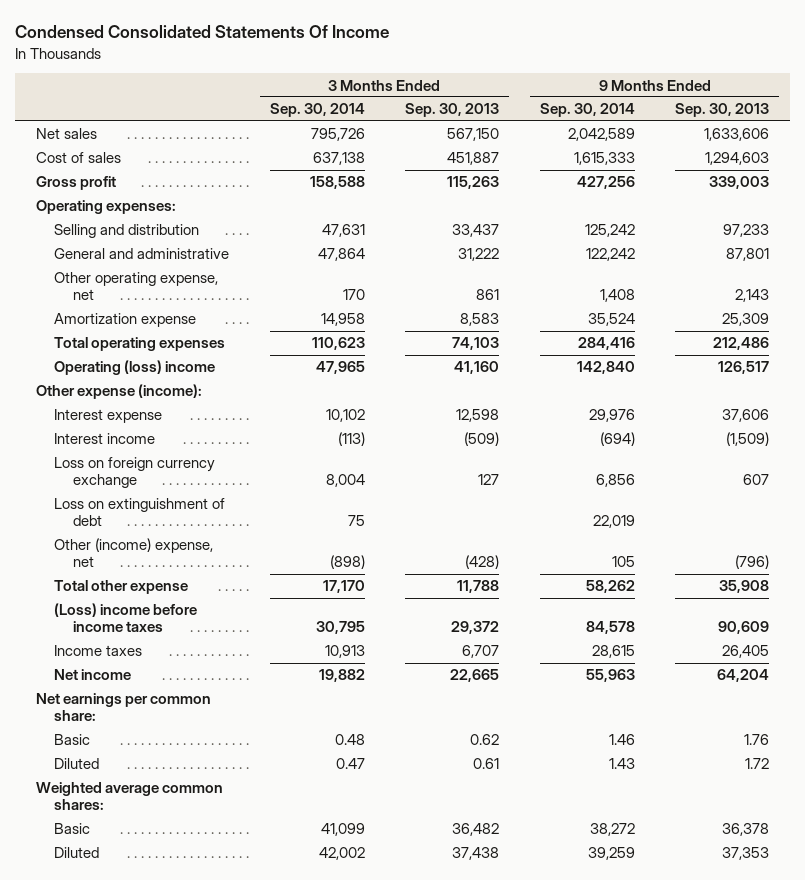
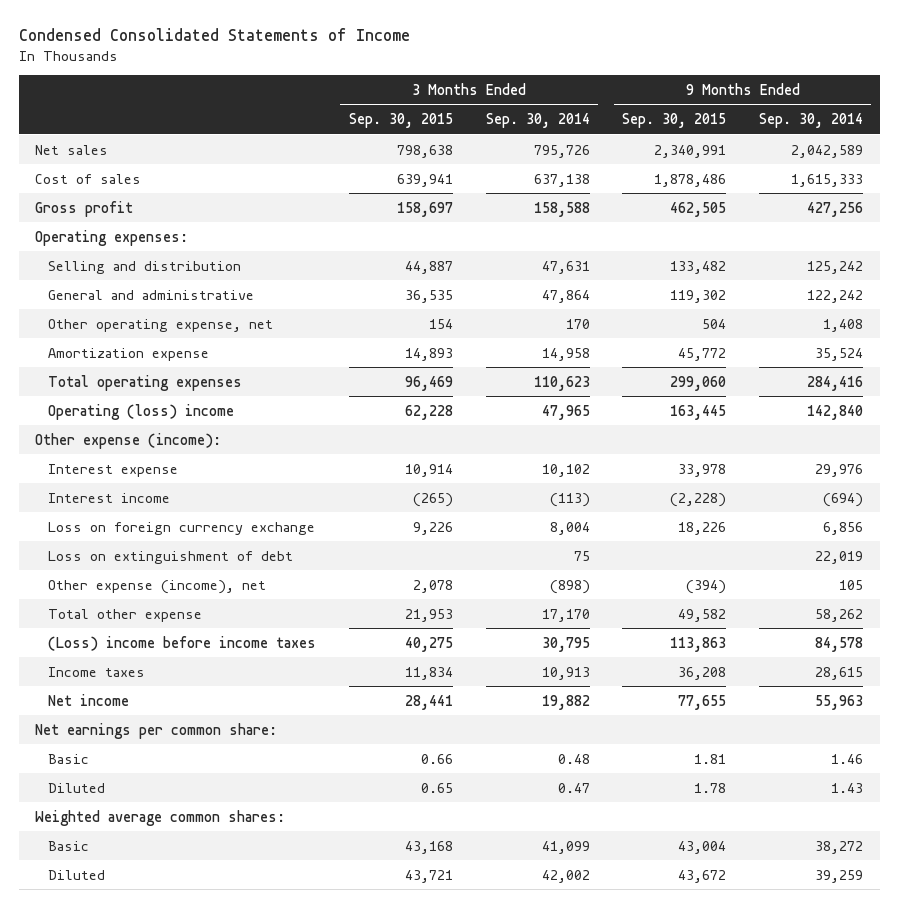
- Condensed Consolidated Statements Of Income
+ Condensed Consolidated Statements of Income
- | 3 Months Ended Sep. 30, 2014 | 3 Months Ended Sep. 30, 2013 | 9 Months Ended Sep. 30, 2014 | 9 Months Ended Sep. 30, 2013
+ | 3 Months Ended Sep. 30, 2015 | 3 Months Ended Sep. 30, 2014 | 9 Months Ended Sep. 30, 2015 | 9 Months Ended Sep. 30, 2014
- Other (income) expense, net | (898) | (428) | 105 | (796)
+ Other expense (income), net | 2,078 | (898) | (394) | 105

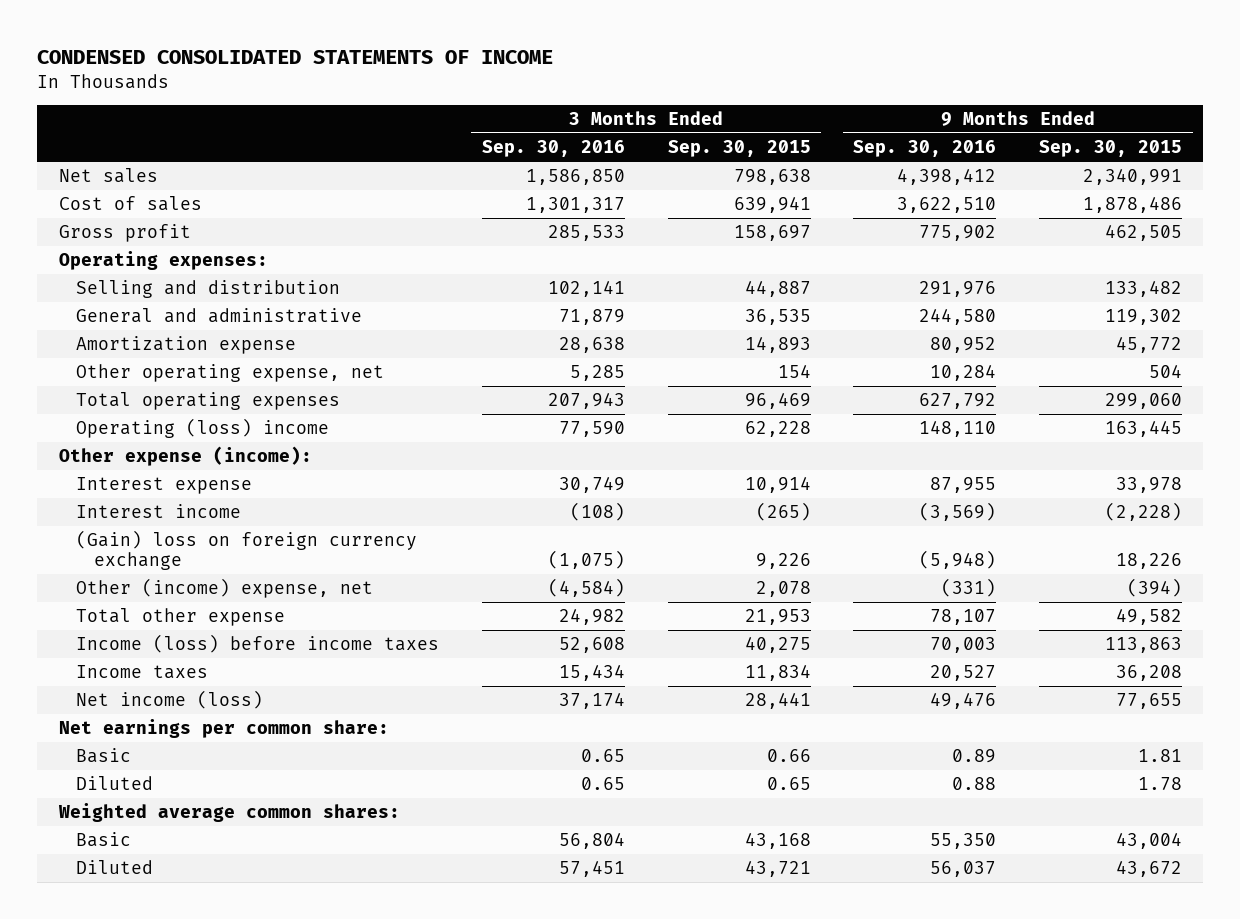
- Condensed Consolidated Statements of Income
+ CONDENSED CONSOLIDATED STATEMENTS OF INCOME
- | 3 Months Ended Sep. 30, 2015 | 3 Months Ended Sep. 30, 2014 | 9 Months Ended Sep. 30, 2015 | 9 Months Ended Sep. 30, 2014
+ | 3 Months Ended Sep. 30, 2016 | 3 Months Ended Sep. 30, 2015 | 9 Months Ended Sep. 30, 2016 | 9 Months Ended Sep. 30, 2015
moved down: Other operating expense, net | 5,285 | 154 | 10,284 | 504
- Loss on foreign currency exchange | 9,226 | 8,004 | 18,226 | 6,856
- Loss on extinguishment of debt | | 75 | | 22,019
- Other expense (income), net | 2,078 | (898) | (394) | 105
+ (Gain) loss on foreign currency exchange | (1,075) | 9,226 | (5,948) | 18,226
+ Other (income) expense, net | (4,584) | 2,078 | (331) | (394)
- (Loss) income before income taxes | 40,275 | 30,795 | 113,863 | 84,578
+ Income (loss) before income taxes | 52,608 | 40,275 | 70,003 | 113,863
- Net income | 28,441 | 19,882 | 77,655 | 55,963
+ Net income (loss) | 37,174 | 28,441 | 49,476 | 77,655

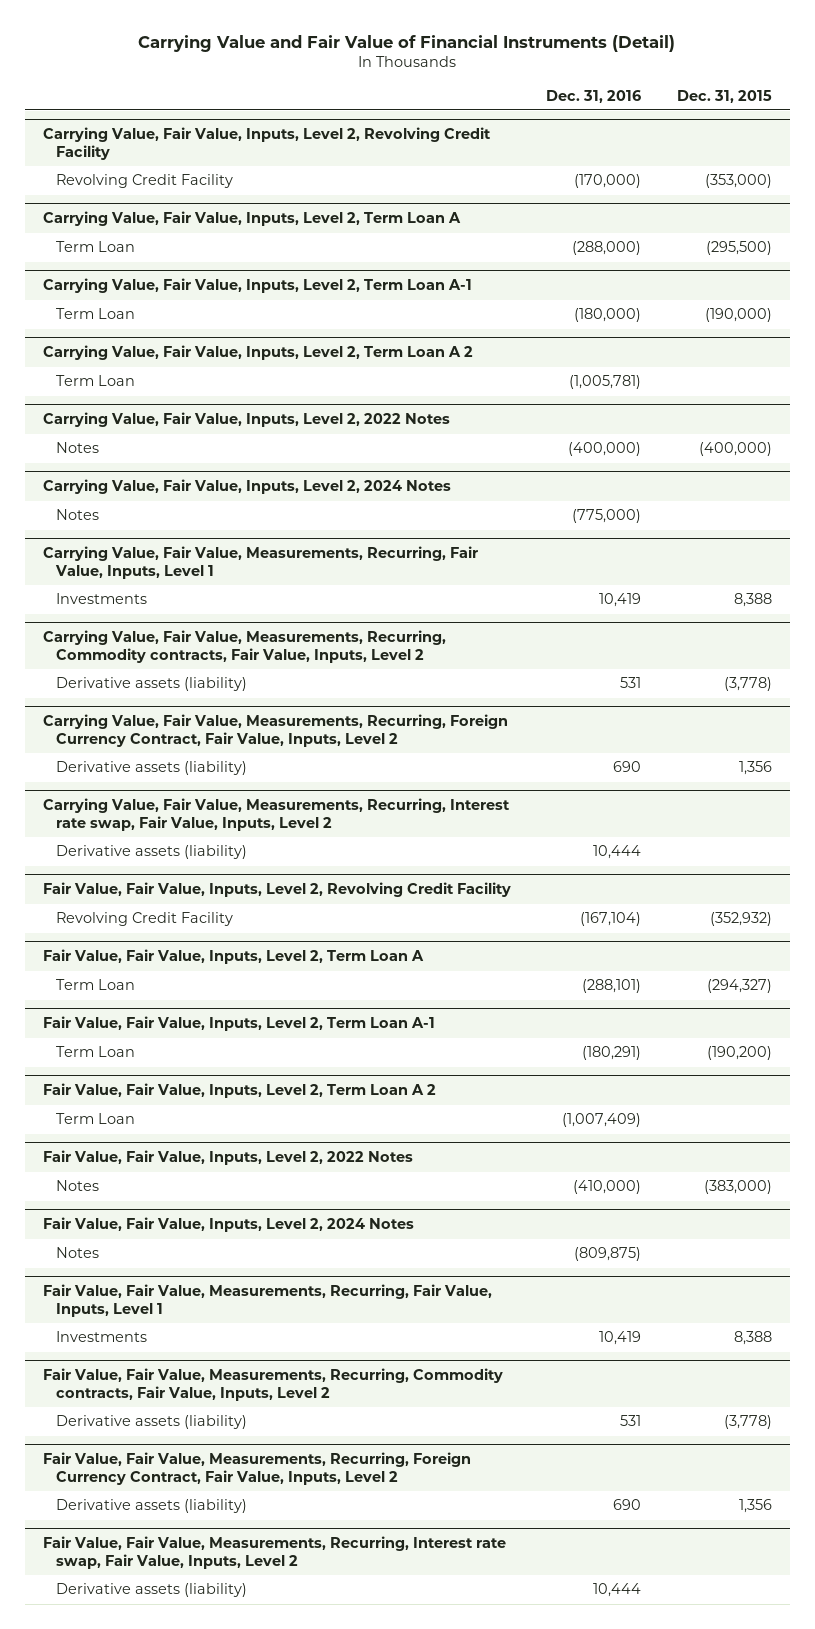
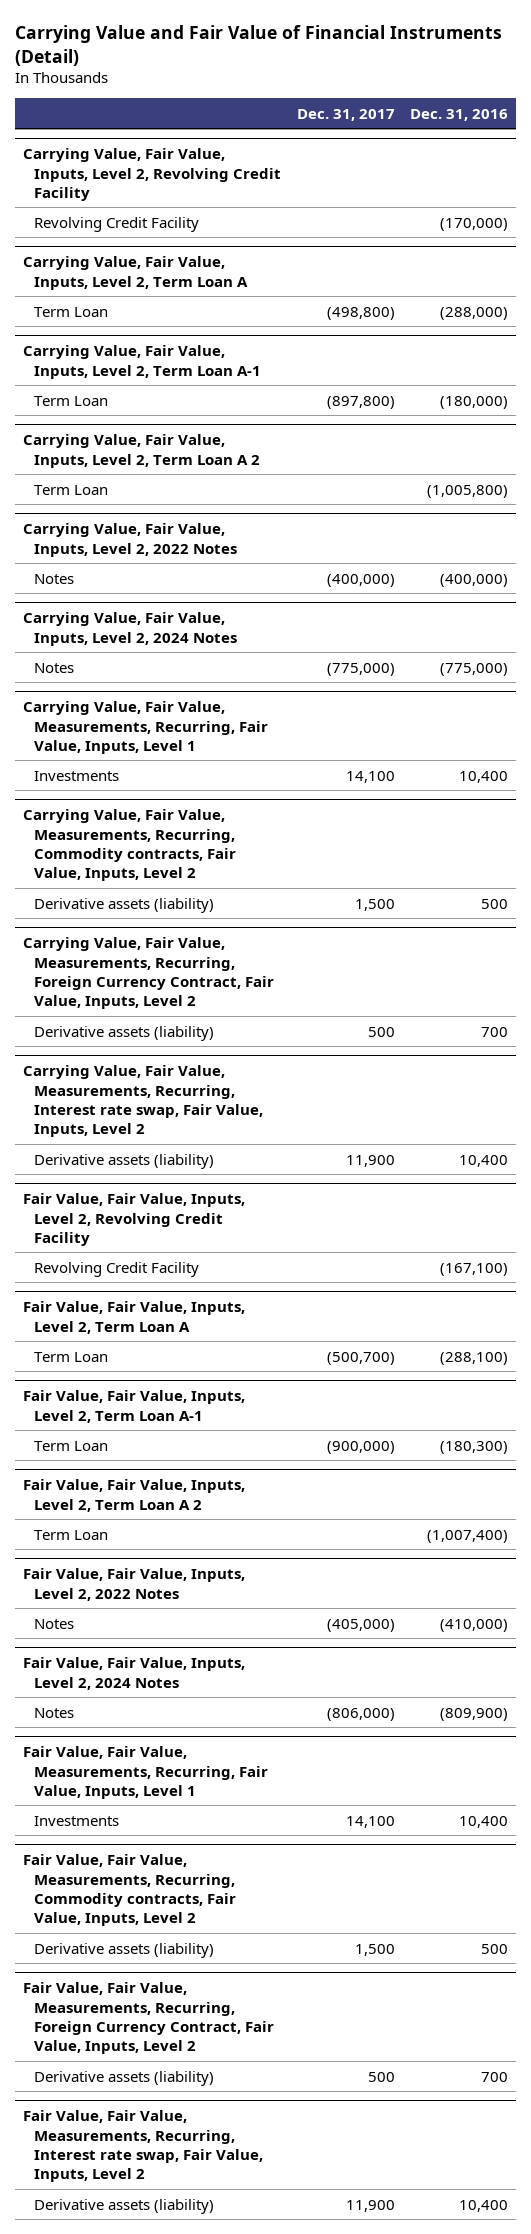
- | Dec. 31, 2016 | Dec. 31, 2015
+ | Dec. 31, 2017 | Dec. 31, 2016
@ Carrying Value, Fair Value, Inputs, Level 2, Term Loan A 2
- Term Loan | (1,005,781) |
+ Term Loan | | (1,005,800)
@ Carrying Value, Fair Value, Measurements, Recurring, Fair Value, Inputs, Level 1
- Investments | 10,419 | 8,388
+ Investments | 14,100 | 10,400
@ Carrying Value, Fair Value, Measurements, Recurring, Commodity contracts, Fair Value, Inputs, Level 2
- Derivative assets (liability) | 531 | (3,778)
+ Derivative assets (liability) | 1,500 | 500
@ Carrying Value, Fair Value, Measurements, Recurring, Foreign Currency Contract, Fair Value, Inputs, Level 2
- Derivative assets (liability) | 690 | 1,356
+ Derivative assets (liability) | 500 | 700
@ Carrying Value, Fair Value, Measurements, Recurring, Interest rate swap, Fair Value, Inputs, Level 2
- Derivative assets (liability) | 10,444 |
+ Derivative assets (liability) | 11,900 | 10,400
@ Fair Value, Fair Value, Inputs, Level 2, Revolving Credit Facility
- Revolving Credit Facility | (167,104) | (352,932)
+ Revolving Credit Facility | | (167,100)
@ Fair Value, Fair Value, Inputs, Level 2, Term Loan A
- Term Loan | (288,101) | (294,327)
+ Term Loan | (500,700) | (288,100)
@ Fair Value, Fair Value, Inputs, Level 2, Term Loan A-1
- Term Loan | (180,291) | (190,200)
+ Term Loan | (900,000) | (180,300)
@ Fair Value, Fair Value, Inputs, Level 2, Term Loan A 2
- Term Loan | (1,007,409) |
+ Term Loan | | (1,007,400)
@ Fair Value, Fair Value, Inputs, Level 2, 2024 Notes
- Notes | (809,875) |
+ Notes | (806,000) | (809,900)
@ Fair Value, Fair Value, Measurements, Recurring, Fair Value, Inputs, Level 1
- Investments | 10,419 | 8,388
+ Investments | 14,100 | 10,400
@ Fair Value, Fair Value, Measurements, Recurring, Commodity contracts, Fair Value, Inputs, Level 2
- Derivative assets (liability) | 531 | (3,778)
+ Derivative assets (liability) | 1,500 | 500
@ Fair Value, Fair Value, Measurements, Recurring, Foreign Currency Contract, Fair Value, Inputs, Level 2
- Derivative assets (liability) | 690 | 1,356
+ Derivative assets (liability) | 500 | 700
@ Fair Value, Fair Value, Measurements, Recurring, Interest rate swap, Fair Value, Inputs, Level 2
- Derivative assets (liability) | 10,444 |
+ Derivative assets (liability) | 11,900 | 10,400

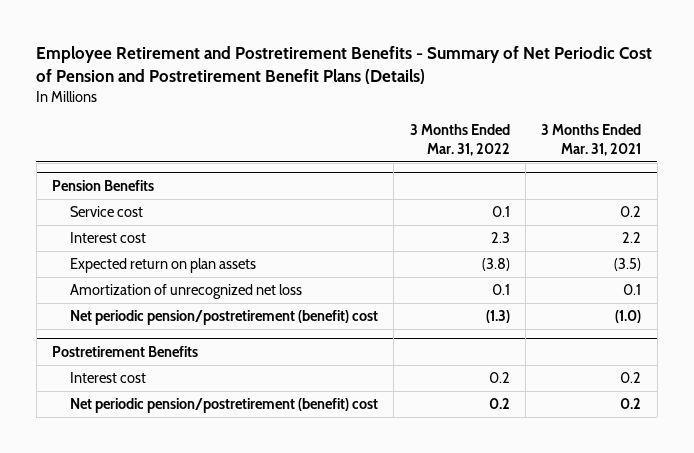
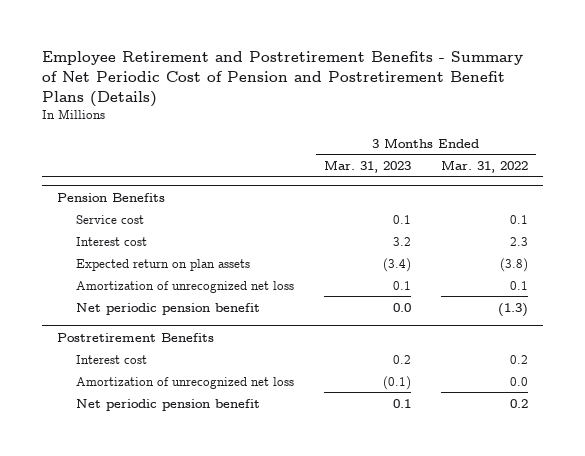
- | 3 Months Ended Mar. 31, 2022 | 3 Months Ended Mar. 31, 2021
+ | 3 Months Ended Mar. 31, 2023 | 3 Months Ended Mar. 31, 2022
@ Pension Benefits
- Net periodic pension/postretirement (benefit) cost | (1.3) | (1.0)
+ Net periodic pension benefit | 0.0 | (1.3)
@ Postretirement Benefits
- Net periodic pension/postretirement (benefit) cost | 0.2 | 0.2
+ Amortization of unrecognized net loss | (0.1) | 0.0
+ Net periodic pension benefit | 0.1 | 0.2

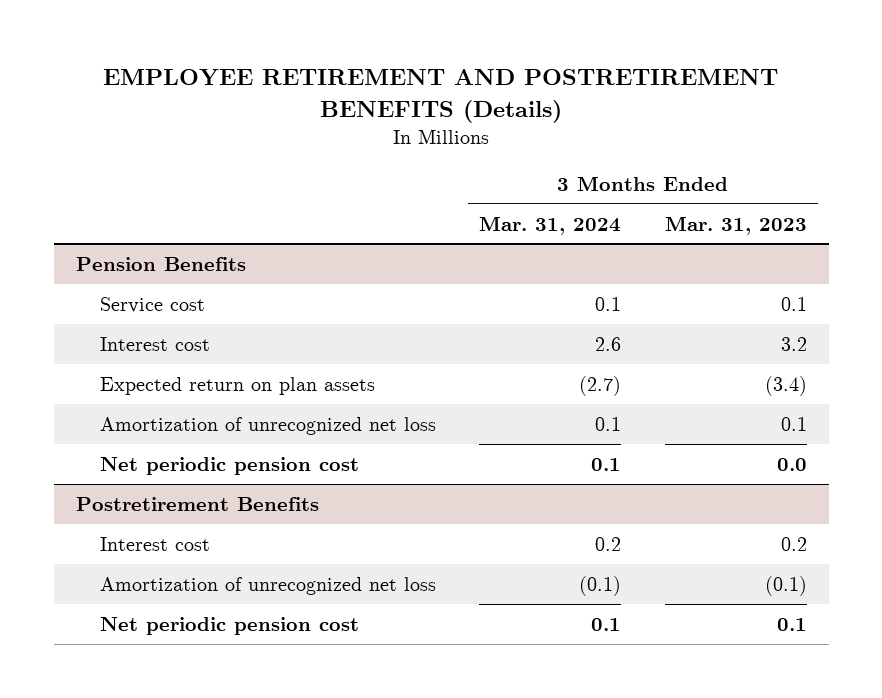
- Employee Retirement and Postretirement Benefits - Summary of Net Periodic Cost of Pension and Postretirement Benefit Plans (Details)
+ EMPLOYEE RETIREMENT AND POSTRETIREMENT BENEFITS (Details)
- | 3 Months Ended Mar. 31, 2023 | 3 Months Ended Mar. 31, 2022
+ | 3 Months Ended Mar. 31, 2024 | 3 Months Ended Mar. 31, 2023
@ Pension Benefits
- Net periodic pension benefit | 0.0 | (1.3)
+ Net periodic pension cost | 0.1 | 0.0
@ Postretirement Benefits
- Net periodic pension benefit | 0.1 | 0.2
+ Net periodic pension cost | 0.1 | 0.1

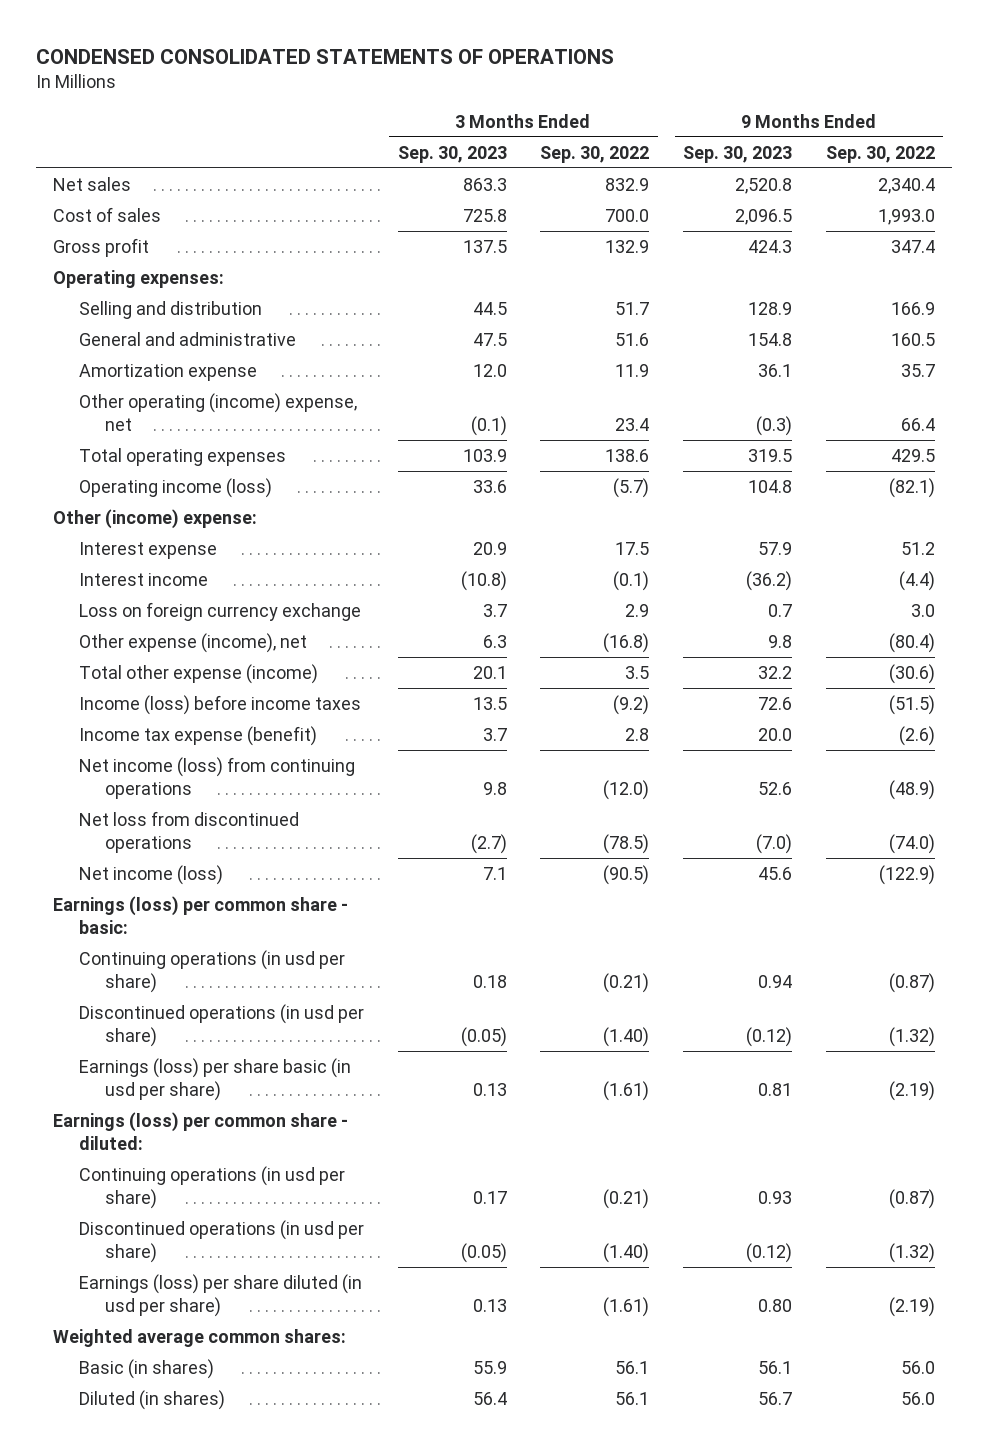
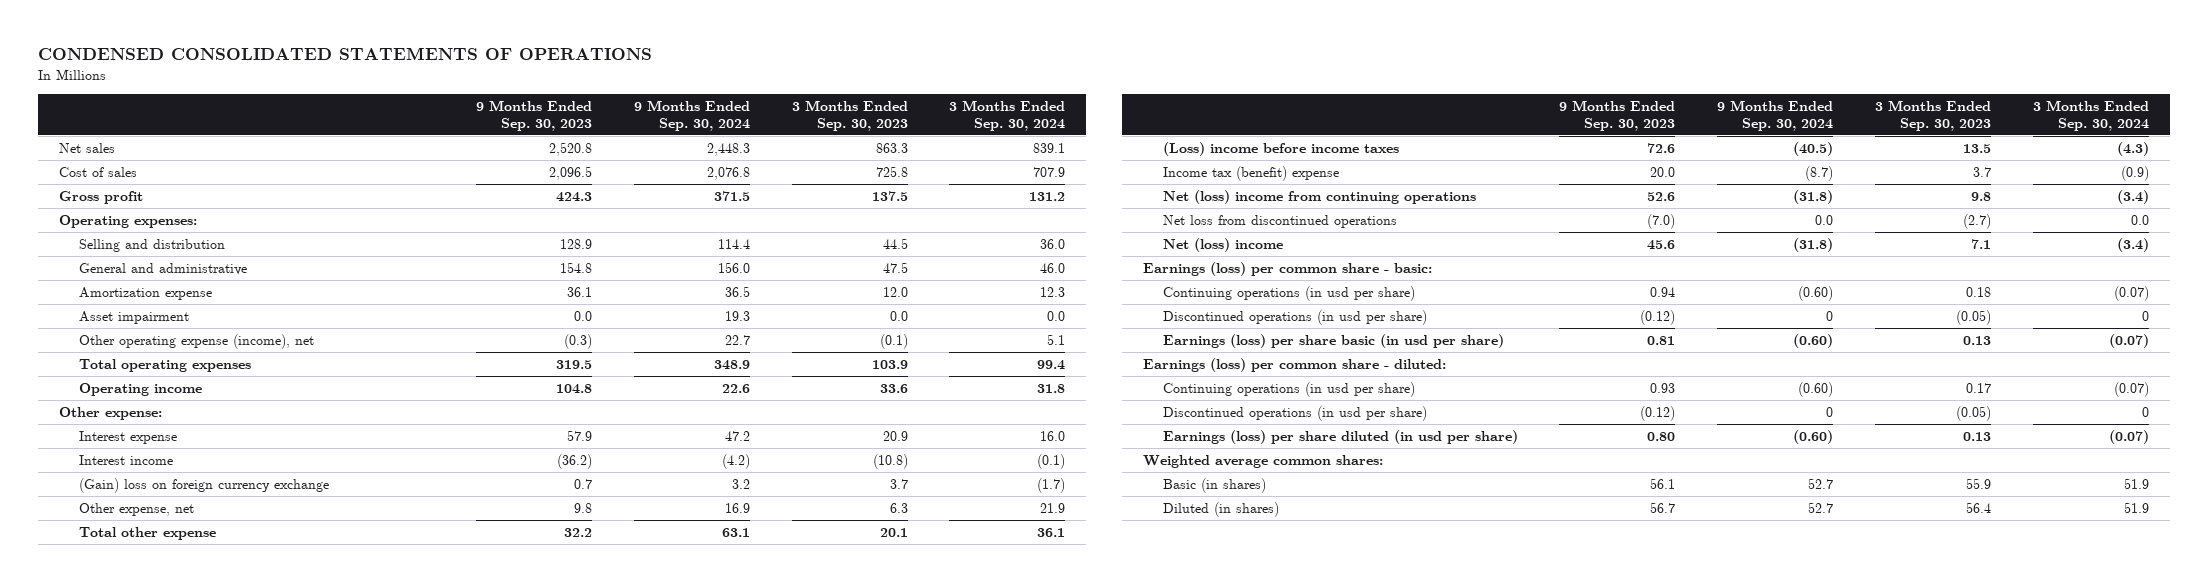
- | 3 Months Ended Sep. 30, 2023 | 3 Months Ended Sep. 30, 2022 | 9 Months Ended Sep. 30, 2023 | 9 Months Ended Sep. 30, 2022
+ | 9 Months Ended Sep. 30, 2023 | 9 Months Ended Sep. 30, 2024 | 3 Months Ended Sep. 30, 2023 | 3 Months Ended Sep. 30, 2024
- Other operating (income) expense, net | (0.1) | 23.4 | (0.3) | 66.4
+ Asset impairment | 0.0 | 19.3 | 0.0 | 0.0
+ Other operating expense (income), net | (0.3) | 22.7 | (0.1) | 5.1
- Operating income (loss) | 33.6 | (5.7) | 104.8 | (82.1)
- Other (income) expense:
+ Operating income | 104.8 | 22.6 | 33.6 | 31.8
+ Other expense:
- Loss on foreign currency exchange | 3.7 | 2.9 | 0.7 | 3.0
- Other expense (income), net | 6.3 | (16.8) | 9.8 | (80.4)
- Total other expense (income) | 20.1 | 3.5 | 32.2 | (30.6)
- Income (loss) before income taxes | 13.5 | (9.2) | 72.6 | (51.5)
- Income tax expense (benefit) | 3.7 | 2.8 | 20.0 | (2.6)
- Net income (loss) from continuing operations | 9.8 | (12.0) | 52.6 | (48.9)
+ (Gain) loss on foreign currency exchange | 0.7 | 3.2 | 3.7 | (1.7)
+ Other expense, net | 9.8 | 16.9 | 6.3 | 21.9
+ Total other expense | 32.2 | 63.1 | 20.1 | 36.1
+ (Loss) income before income taxes | 72.6 | (40.5) | 13.5 | (4.3)
+ Income tax (benefit) expense | 20.0 | (8.7) | 3.7 | (0.9)
+ Net (loss) income from continuing operations | 52.6 | (31.8) | 9.8 | (3.4)
- Net income (loss) | 7.1 | (90.5) | 45.6 | (122.9)
+ Net (loss) income | 45.6 | (31.8) | 7.1 | (3.4)

